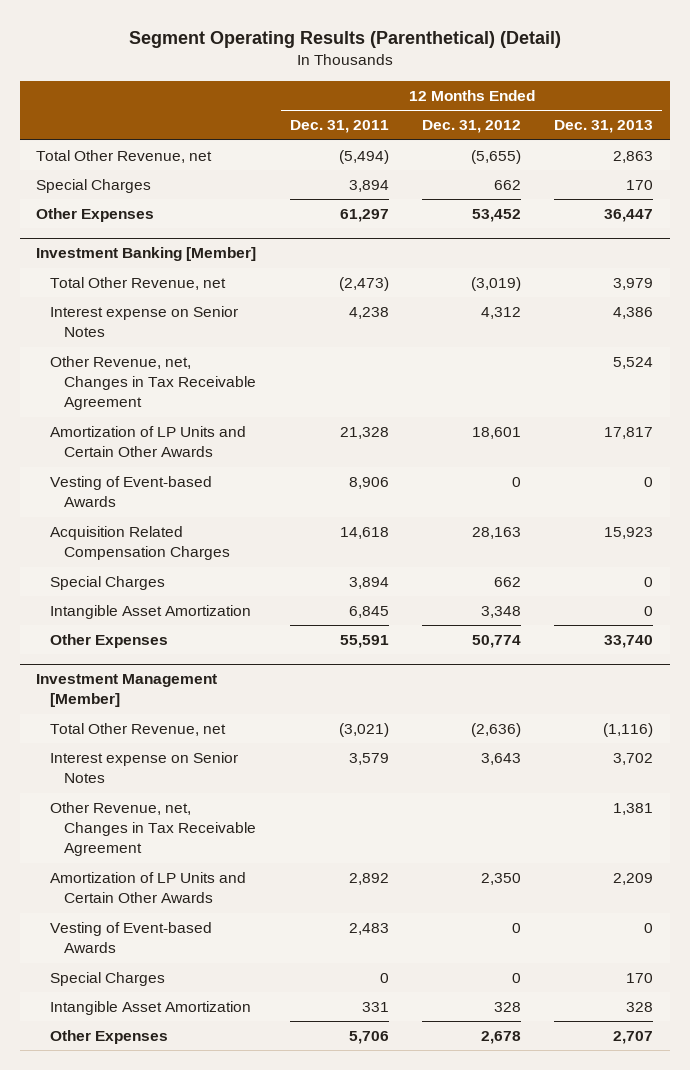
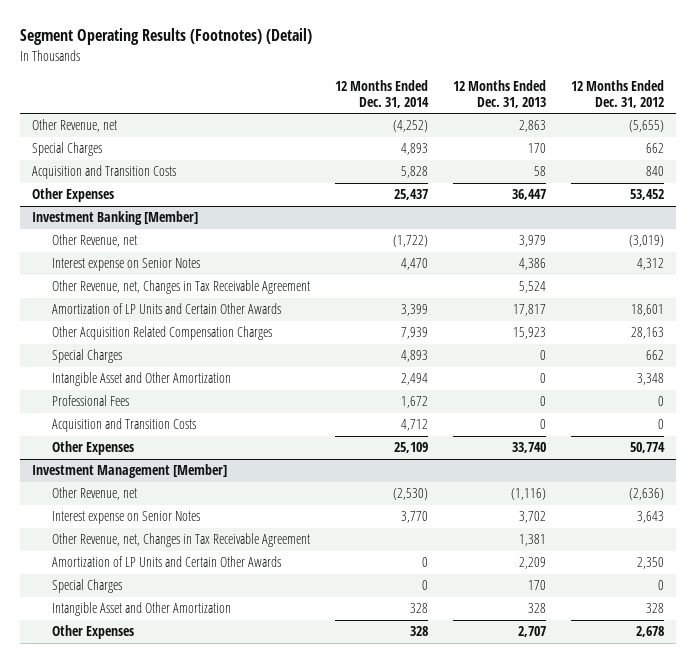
- Segment Operating Results (Parenthetical) (Detail)
+ Segment Operating Results (Footnotes) (Detail)
- | 12 Months Ended Dec. 31, 2011 | 12 Months Ended Dec. 31, 2012 | 12 Months Ended Dec. 31, 2013
+ | 12 Months Ended Dec. 31, 2014 | 12 Months Ended Dec. 31, 2013 | 12 Months Ended Dec. 31, 2012
- Total Other Revenue, net | (5,494) | (5,655) | 2,863
+ Other Revenue, net | (4,252) | 2,863 | (5,655)
+ Acquisition and Transition Costs | 5,828 | 58 | 840
@ Investment Banking [Member]
- Total Other Revenue, net | (2,473) | (3,019) | 3,979
+ Other Revenue, net | (1,722) | 3,979 | (3,019)
- Vesting of Event-based Awards | 8,906 | 0 | 0
- Acquisition Related Compensation Charges | 14,618 | 28,163 | 15,923
+ Other Acquisition Related Compensation Charges | 7,939 | 15,923 | 28,163
- Intangible Asset Amortization | 6,845 | 3,348 | 0
+ Intangible Asset and Other Amortization | 2,494 | 0 | 3,348
+ Professional Fees | 1,672 | 0 | 0
+ Acquisition and Transition Costs | 4,712 | 0 | 0
@ Investment Management [Member]
- Total Other Revenue, net | (3,021) | (2,636) | (1,116)
+ Other Revenue, net | (2,530) | (1,116) | (2,636)
- Vesting of Event-based Awards | 2,483 | 0 | 0
- Intangible Asset Amortization | 331 | 328 | 328
+ Intangible Asset and Other Amortization | 328 | 328 | 328

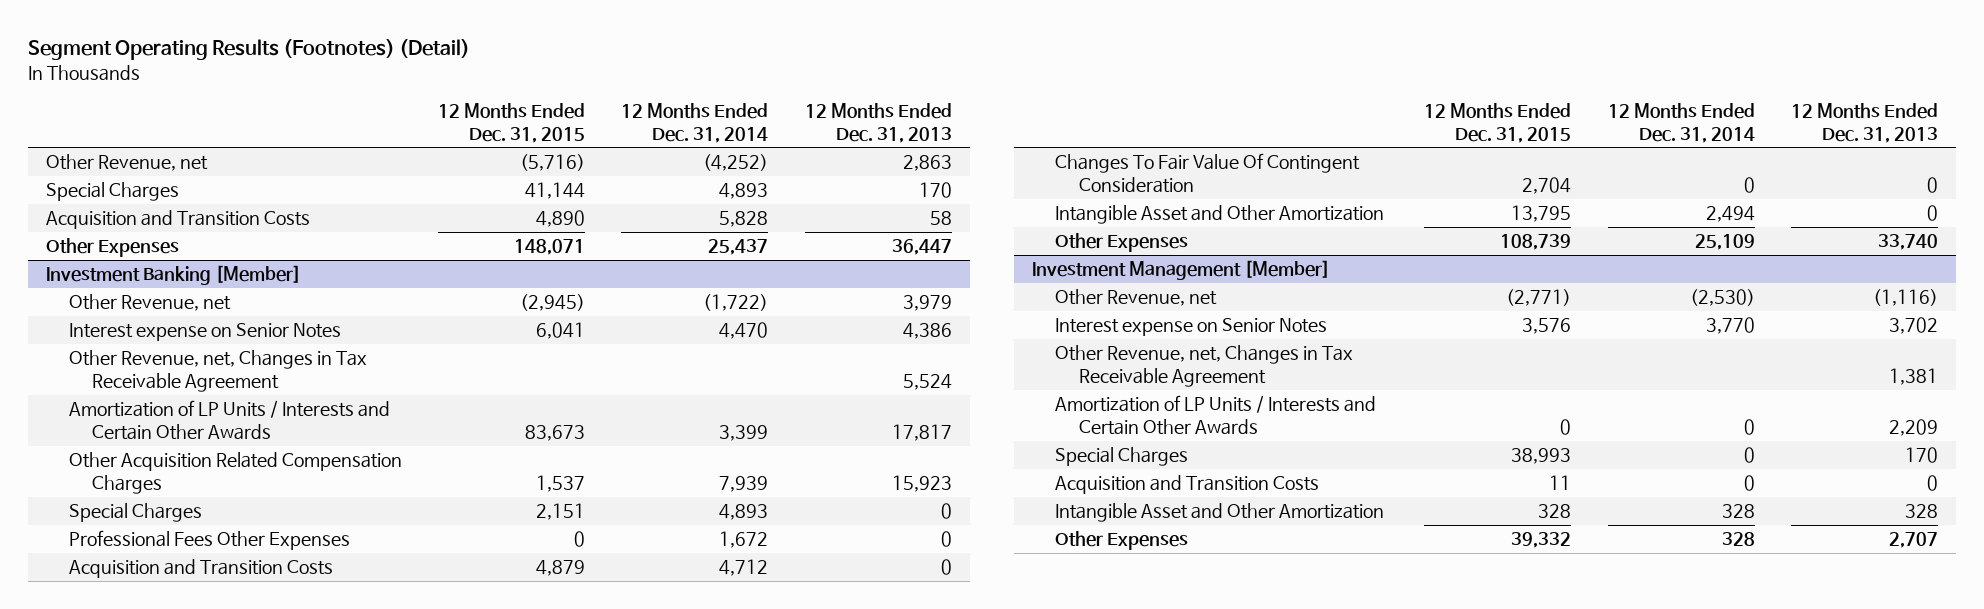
- | 12 Months Ended Dec. 31, 2014 | 12 Months Ended Dec. 31, 2013 | 12 Months Ended Dec. 31, 2012
+ | 12 Months Ended Dec. 31, 2015 | 12 Months Ended Dec. 31, 2014 | 12 Months Ended Dec. 31, 2013
@ Investment Banking [Member]
- Amortization of LP Units and Certain Other Awards | 3,399 | 17,817 | 18,601
+ Amortization of LP Units / Interests and Certain Other Awards | 83,673 | 3,399 | 17,817
- Professional Fees | 1,672 | 0 | 0
+ Professional Fees Other Expenses | 0 | 1,672 | 0
+ Changes To Fair Value Of Contingent Consideration | 2,704 | 0 | 0
moved down: Intangible Asset and Other Amortization | 13,795 | 2,494 | 0
@ Investment Management [Member]
- Amortization of LP Units and Certain Other Awards | 0 | 2,209 | 2,350
+ Amortization of LP Units / Interests and Certain Other Awards | 0 | 0 | 2,209
+ Acquisition and Transition Costs | 11 | 0 | 0

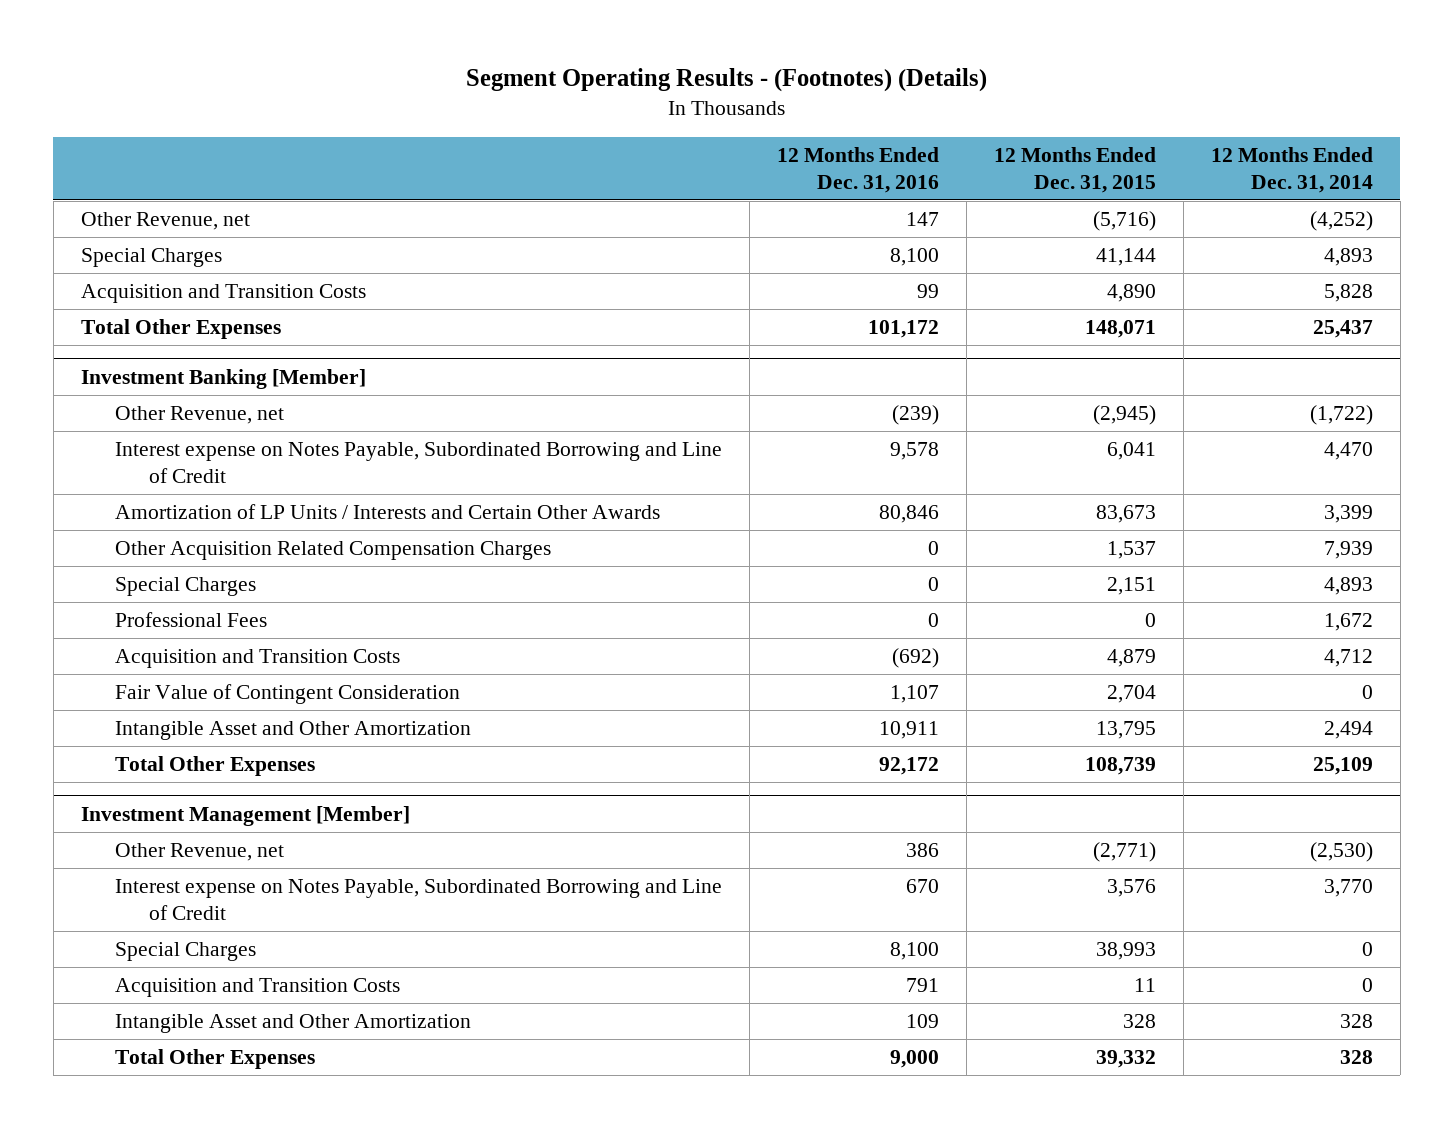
- Segment Operating Results (Footnotes) (Detail)
+ Segment Operating Results - (Footnotes) (Details)
- | 12 Months Ended Dec. 31, 2015 | 12 Months Ended Dec. 31, 2014 | 12 Months Ended Dec. 31, 2013
+ | 12 Months Ended Dec. 31, 2016 | 12 Months Ended Dec. 31, 2015 | 12 Months Ended Dec. 31, 2014
- Other Expenses | 148,071 | 25,437 | 36,447
+ Total Other Expenses | 101,172 | 148,071 | 25,437
@ Investment Banking [Member]
- Interest expense on Senior Notes | 6,041 | 4,470 | 4,386
- Other Revenue, net, Changes in Tax Receivable Agreement | | | 5,524
+ Interest expense on Notes Payable, Subordinated Borrowing and Line of Credit | 9,578 | 6,041 | 4,470
- Professional Fees Other Expenses | 0 | 1,672 | 0
+ Professional Fees | 0 | 0 | 1,672
- Changes To Fair Value Of Contingent Consideration | 2,704 | 0 | 0
+ Fair Value of Contingent Consideration | 1,107 | 2,704 | 0
- Other Expenses | 108,739 | 25,109 | 33,740
+ Total Other Expenses | 92,172 | 108,739 | 25,109
@ Investment Management [Member]
- Interest expense on Senior Notes | 3,576 | 3,770 | 3,702
- Other Revenue, net, Changes in Tax Receivable Agreement | | | 1,381
- Amortization of LP Units / Interests and Certain Other Awards | 0 | 0 | 2,209
+ Interest expense on Notes Payable, Subordinated Borrowing and Line of Credit | 670 | 3,576 | 3,770
- Other Expenses | 39,332 | 328 | 2,707
+ Total Other Expenses | 9,000 | 39,332 | 328

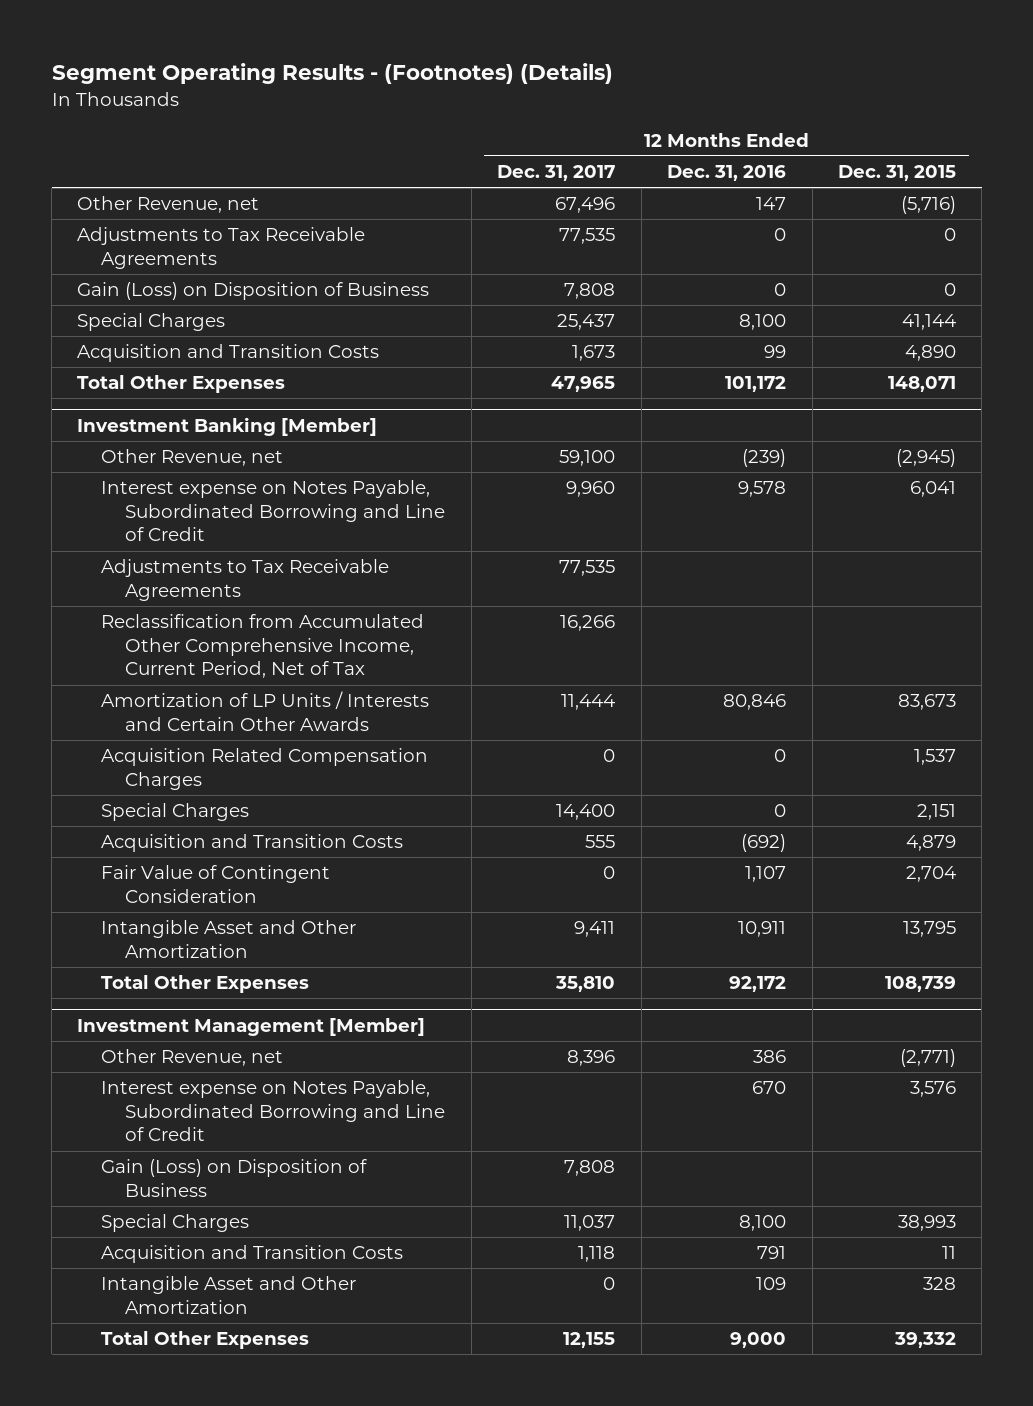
- | 12 Months Ended Dec. 31, 2016 | 12 Months Ended Dec. 31, 2015 | 12 Months Ended Dec. 31, 2014
+ | 12 Months Ended Dec. 31, 2017 | 12 Months Ended Dec. 31, 2016 | 12 Months Ended Dec. 31, 2015
+ Adjustments to Tax Receivable Agreements | 77,535 | 0 | 0
+ Gain (Loss) on Disposition of Business | 7,808 | 0 | 0
@ Investment Banking [Member]
+ Adjustments to Tax Receivable Agreements | 77,535 | |
+ Reclassification from Accumulated Other Comprehensive Income, Current Period, Net of Tax | 16,266 | |
- Other Acquisition Related Compensation Charges | 0 | 1,537 | 7,939
+ Acquisition Related Compensation Charges | 0 | 0 | 1,537
- Professional Fees | 0 | 0 | 1,672
@ Investment Management [Member]
+ Gain (Loss) on Disposition of Business | 7,808 | |

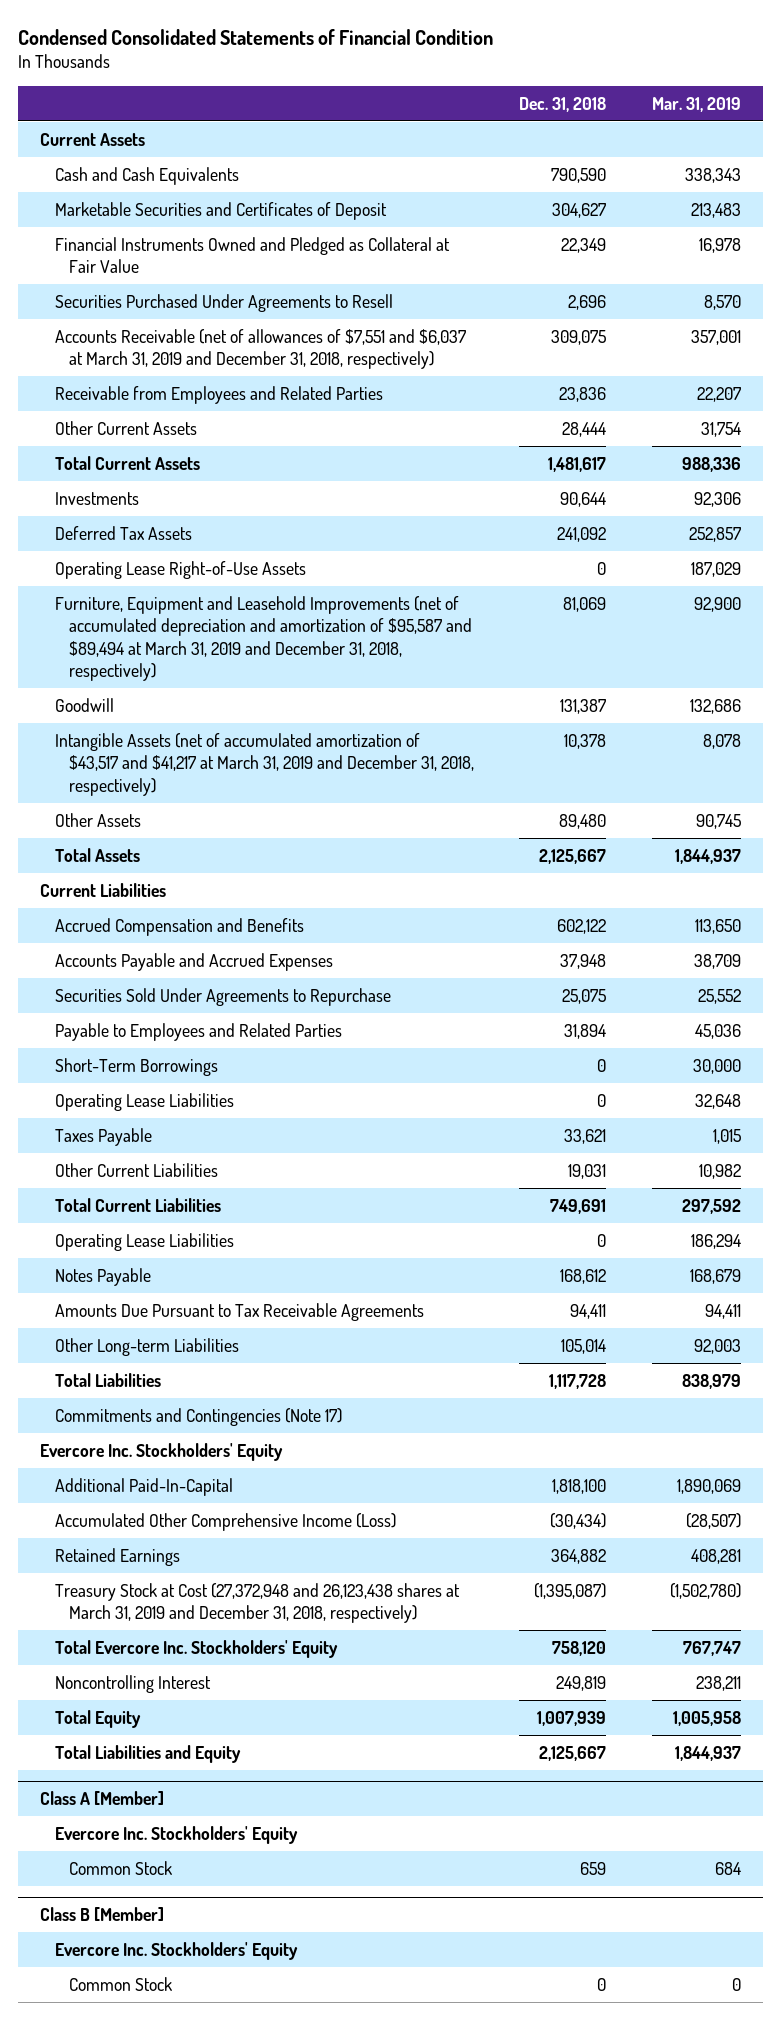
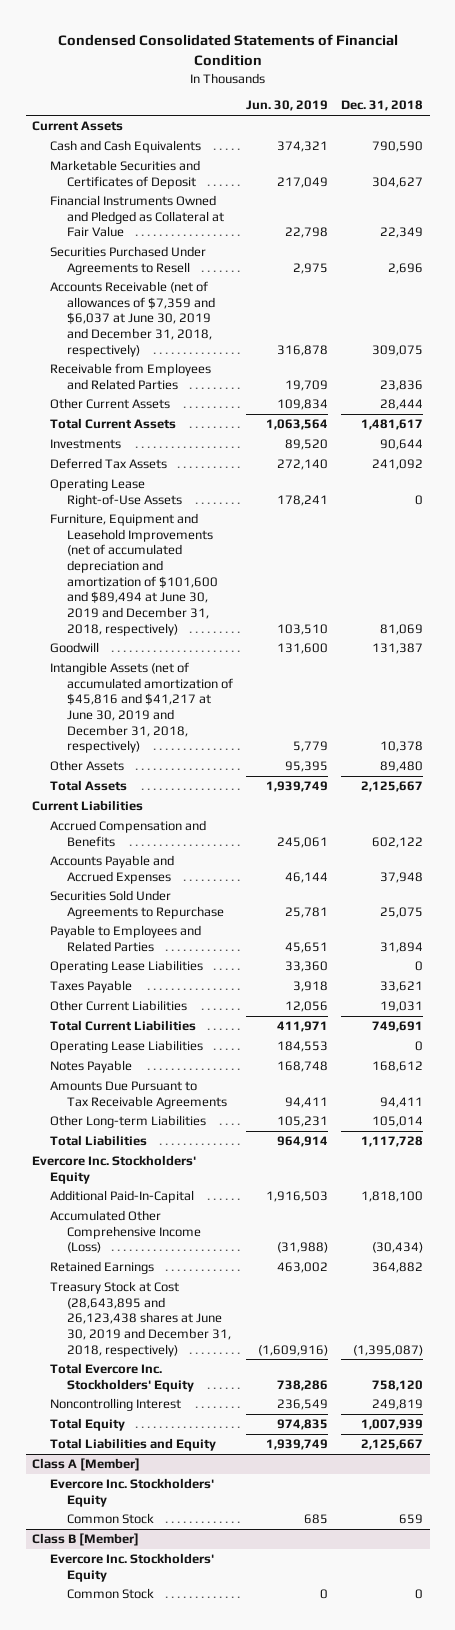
- | Dec. 31, 2018 | Mar. 31, 2019
+ | Jun. 30, 2019 | Dec. 31, 2018
- Accounts Receivable (net of allowances of $7,551 and $6,037 at March 31, 2019 and December 31, 2018, respectively) | 309,075 | 357,001
+ Accounts Receivable (net of allowances of $7,359 and $6,037 at June 30, 2019 and December 31, 2018, respectively) | 316,878 | 309,075
- Furniture, Equipment and Leasehold Improvements (net of accumulated depreciation and amortization of $95,587 and $89,494 at March 31, 2019 and December 31, 2018, respectively) | 81,069 | 92,900
+ Furniture, Equipment and Leasehold Improvements (net of accumulated depreciation and amortization of $101,600 and $89,494 at June 30, 2019 and December 31, 2018, respectively) | 103,510 | 81,069
- Intangible Assets (net of accumulated amortization of $43,517 and $41,217 at March 31, 2019 and December 31, 2018, respectively) | 10,378 | 8,078
+ Intangible Assets (net of accumulated amortization of $45,816 and $41,217 at June 30, 2019 and December 31, 2018, respectively) | 5,779 | 10,378
- Short-Term Borrowings | 0 | 30,000
- Commitments and Contingencies (Note 17)
- Treasury Stock at Cost (27,372,948 and 26,123,438 shares at March 31, 2019 and December 31, 2018, respectively) | (1,395,087) | (1,502,780)
+ Treasury Stock at Cost (28,643,895 and 26,123,438 shares at June 30, 2019 and December 31, 2018, respectively) | (1,609,916) | (1,395,087)

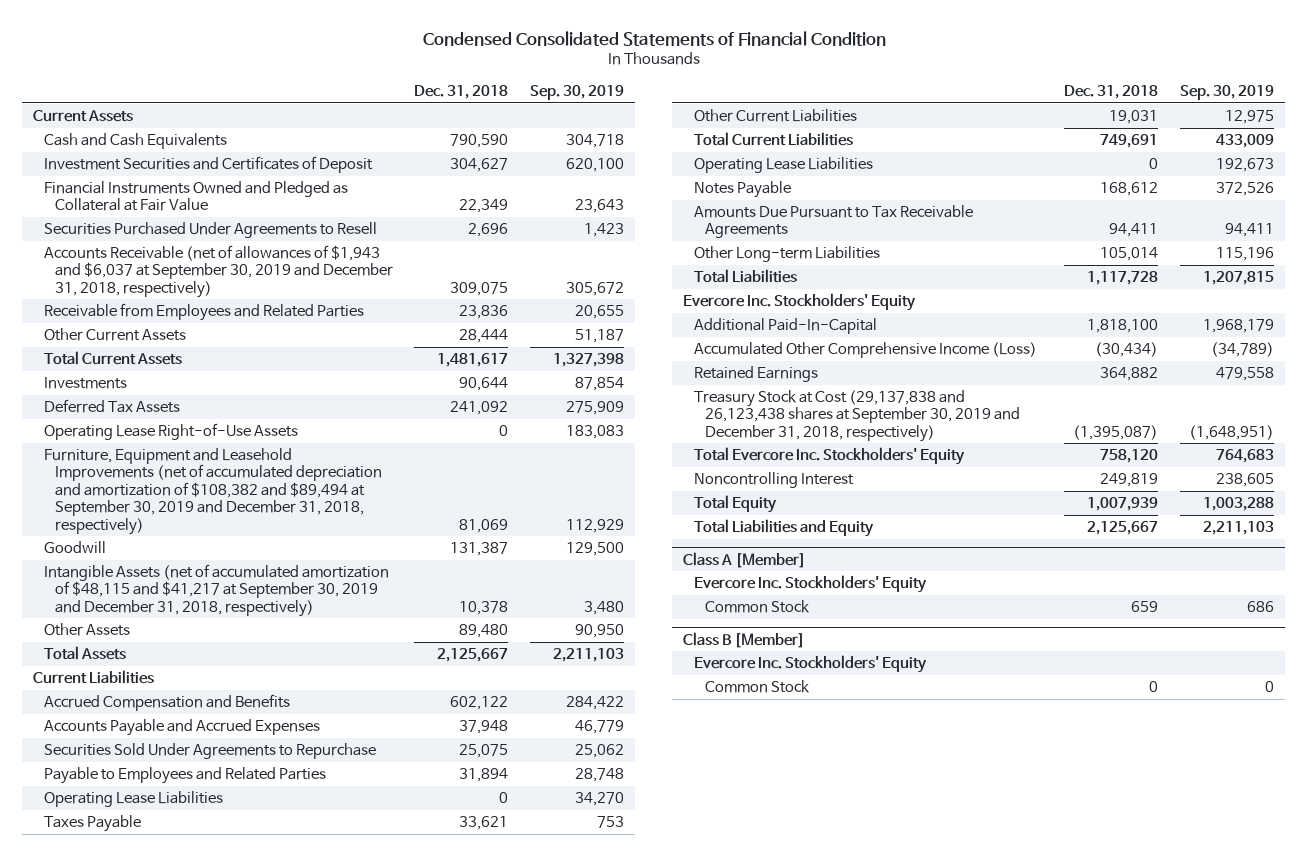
- | Jun. 30, 2019 | Dec. 31, 2018
+ | Dec. 31, 2018 | Sep. 30, 2019
- Marketable Securities and Certificates of Deposit | 217,049 | 304,627
+ Investment Securities and Certificates of Deposit | 304,627 | 620,100
- Accounts Receivable (net of allowances of $7,359 and $6,037 at June 30, 2019 and December 31, 2018, respectively) | 316,878 | 309,075
+ Accounts Receivable (net of allowances of $1,943 and $6,037 at September 30, 2019 and December 31, 2018, respectively) | 309,075 | 305,672
- Furniture, Equipment and Leasehold Improvements (net of accumulated depreciation and amortization of $101,600 and $89,494 at June 30, 2019 and December 31, 2018, respectively) | 103,510 | 81,069
+ Furniture, Equipment and Leasehold Improvements (net of accumulated depreciation and amortization of $108,382 and $89,494 at September 30, 2019 and December 31, 2018, respectively) | 81,069 | 112,929
- Intangible Assets (net of accumulated amortization of $45,816 and $41,217 at June 30, 2019 and December 31, 2018, respectively) | 5,779 | 10,378
+ Intangible Assets (net of accumulated amortization of $48,115 and $41,217 at September 30, 2019 and December 31, 2018, respectively) | 10,378 | 3,480
- Treasury Stock at Cost (28,643,895 and 26,123,438 shares at June 30, 2019 and December 31, 2018, respectively) | (1,609,916) | (1,395,087)
+ Treasury Stock at Cost (29,137,838 and 26,123,438 shares at September 30, 2019 and December 31, 2018, respectively) | (1,395,087) | (1,648,951)

